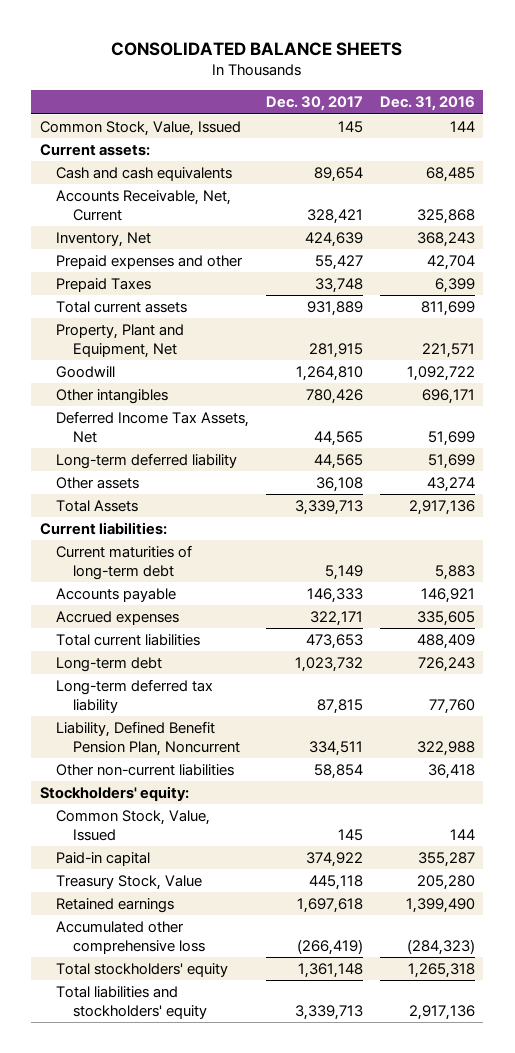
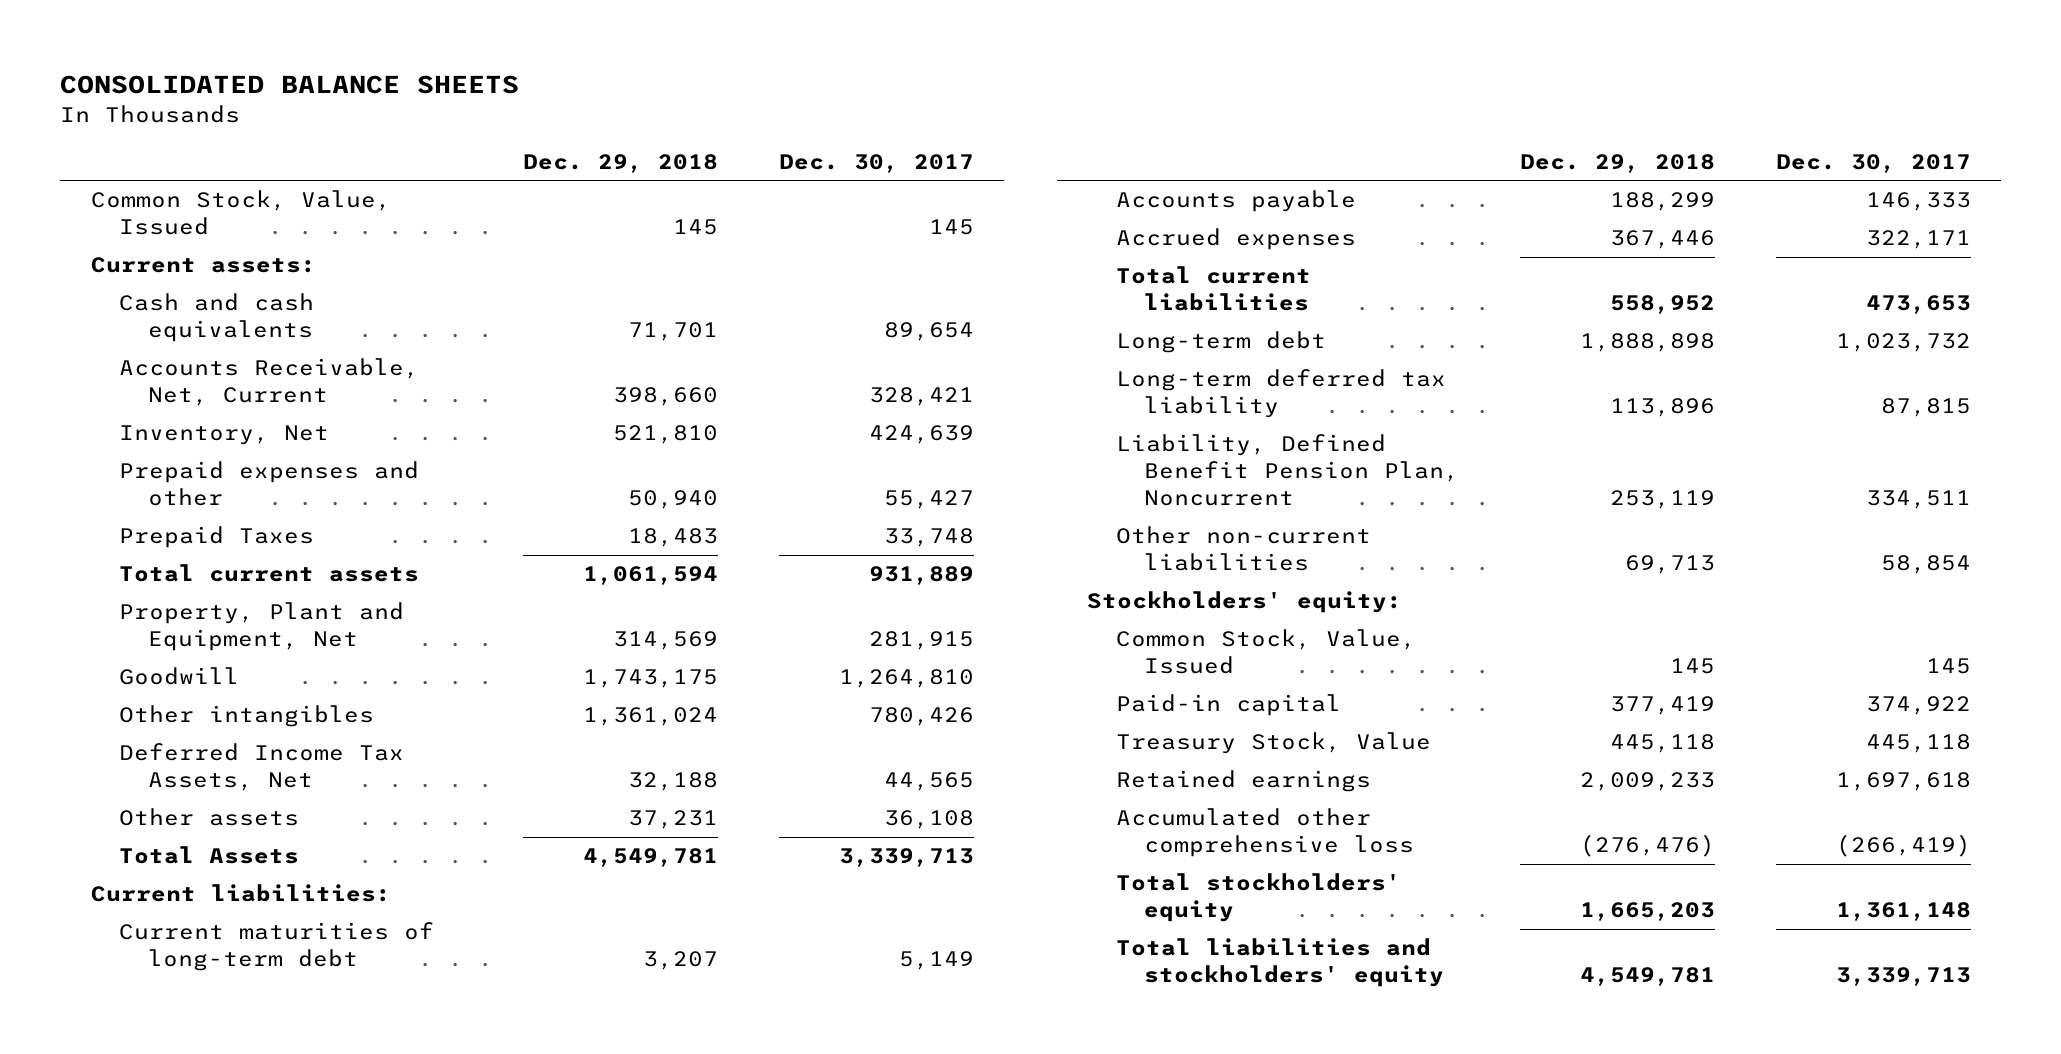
- | Dec. 30, 2017 | Dec. 31, 2016
+ | Dec. 29, 2018 | Dec. 30, 2017
- Long-term deferred liability | 44,565 | 51,699

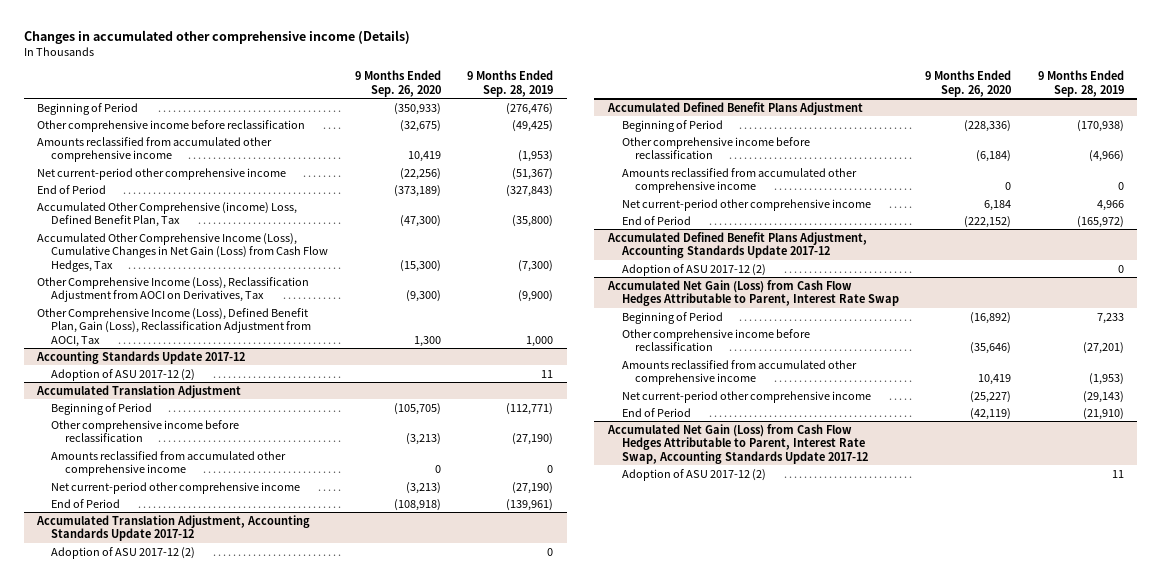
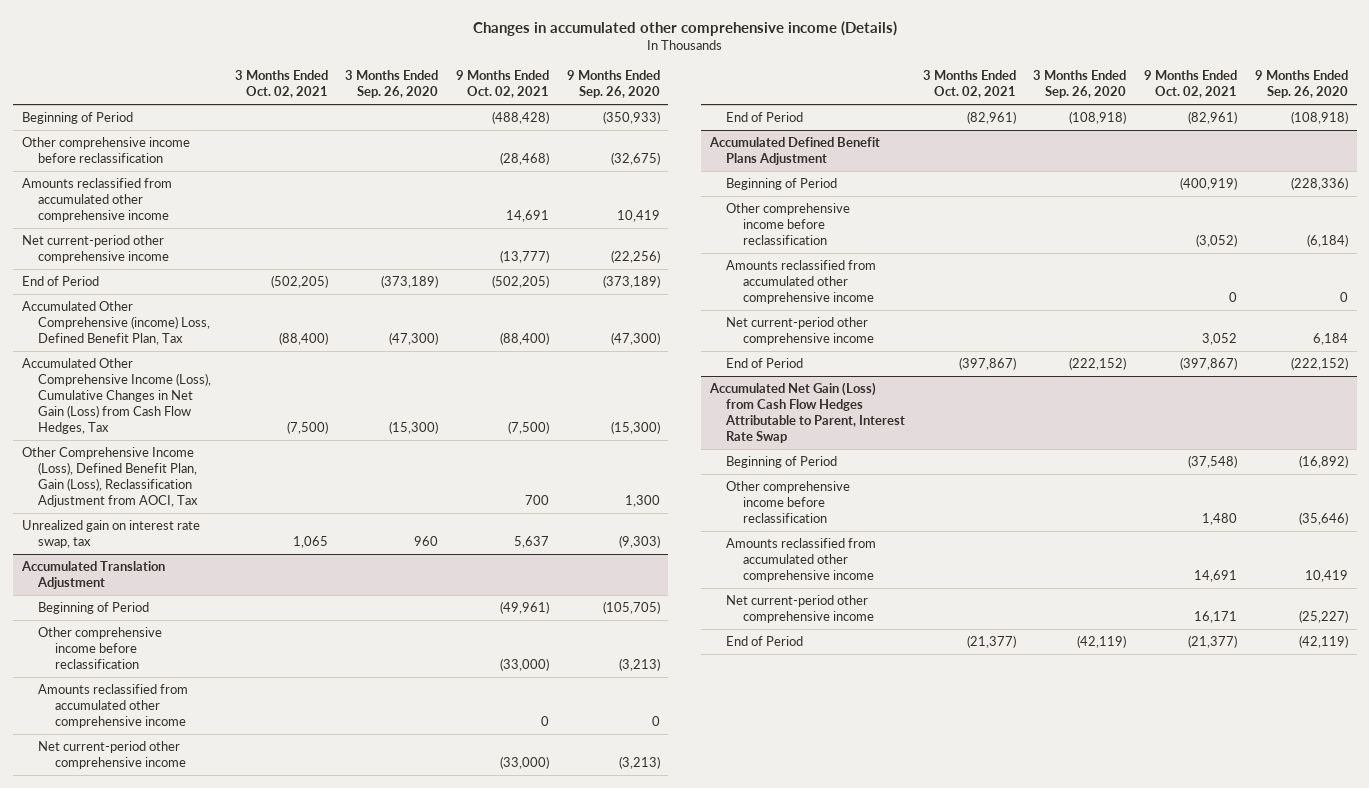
- | 9 Months Ended Sep. 26, 2020 | 9 Months Ended Sep. 28, 2019
+ | 3 Months Ended Oct. 02, 2021 | 3 Months Ended Sep. 26, 2020 | 9 Months Ended Oct. 02, 2021 | 9 Months Ended Sep. 26, 2020
- Other Comprehensive Income (Loss), Reclassification Adjustment from AOCI on Derivatives, Tax | (9,300) | (9,900)
- Accounting Standards Update 2017-12
- Adoption of ASU 2017-12 (2) | | 11
+ Unrealized gain on interest rate swap, tax | 1,065 | 960 | 5,637 | (9,303)
- Accumulated Translation Adjustment, Accounting Standards Update 2017-12
- Adoption of ASU 2017-12 (2) | | 0
- Accumulated Defined Benefit Plans Adjustment, Accounting Standards Update 2017-12
- Adoption of ASU 2017-12 (2) | | 0
- Accumulated Net Gain (Loss) from Cash Flow Hedges Attributable to Parent, Interest Rate Swap, Accounting Standards Update 2017-12
- Adoption of ASU 2017-12 (2) | | 11

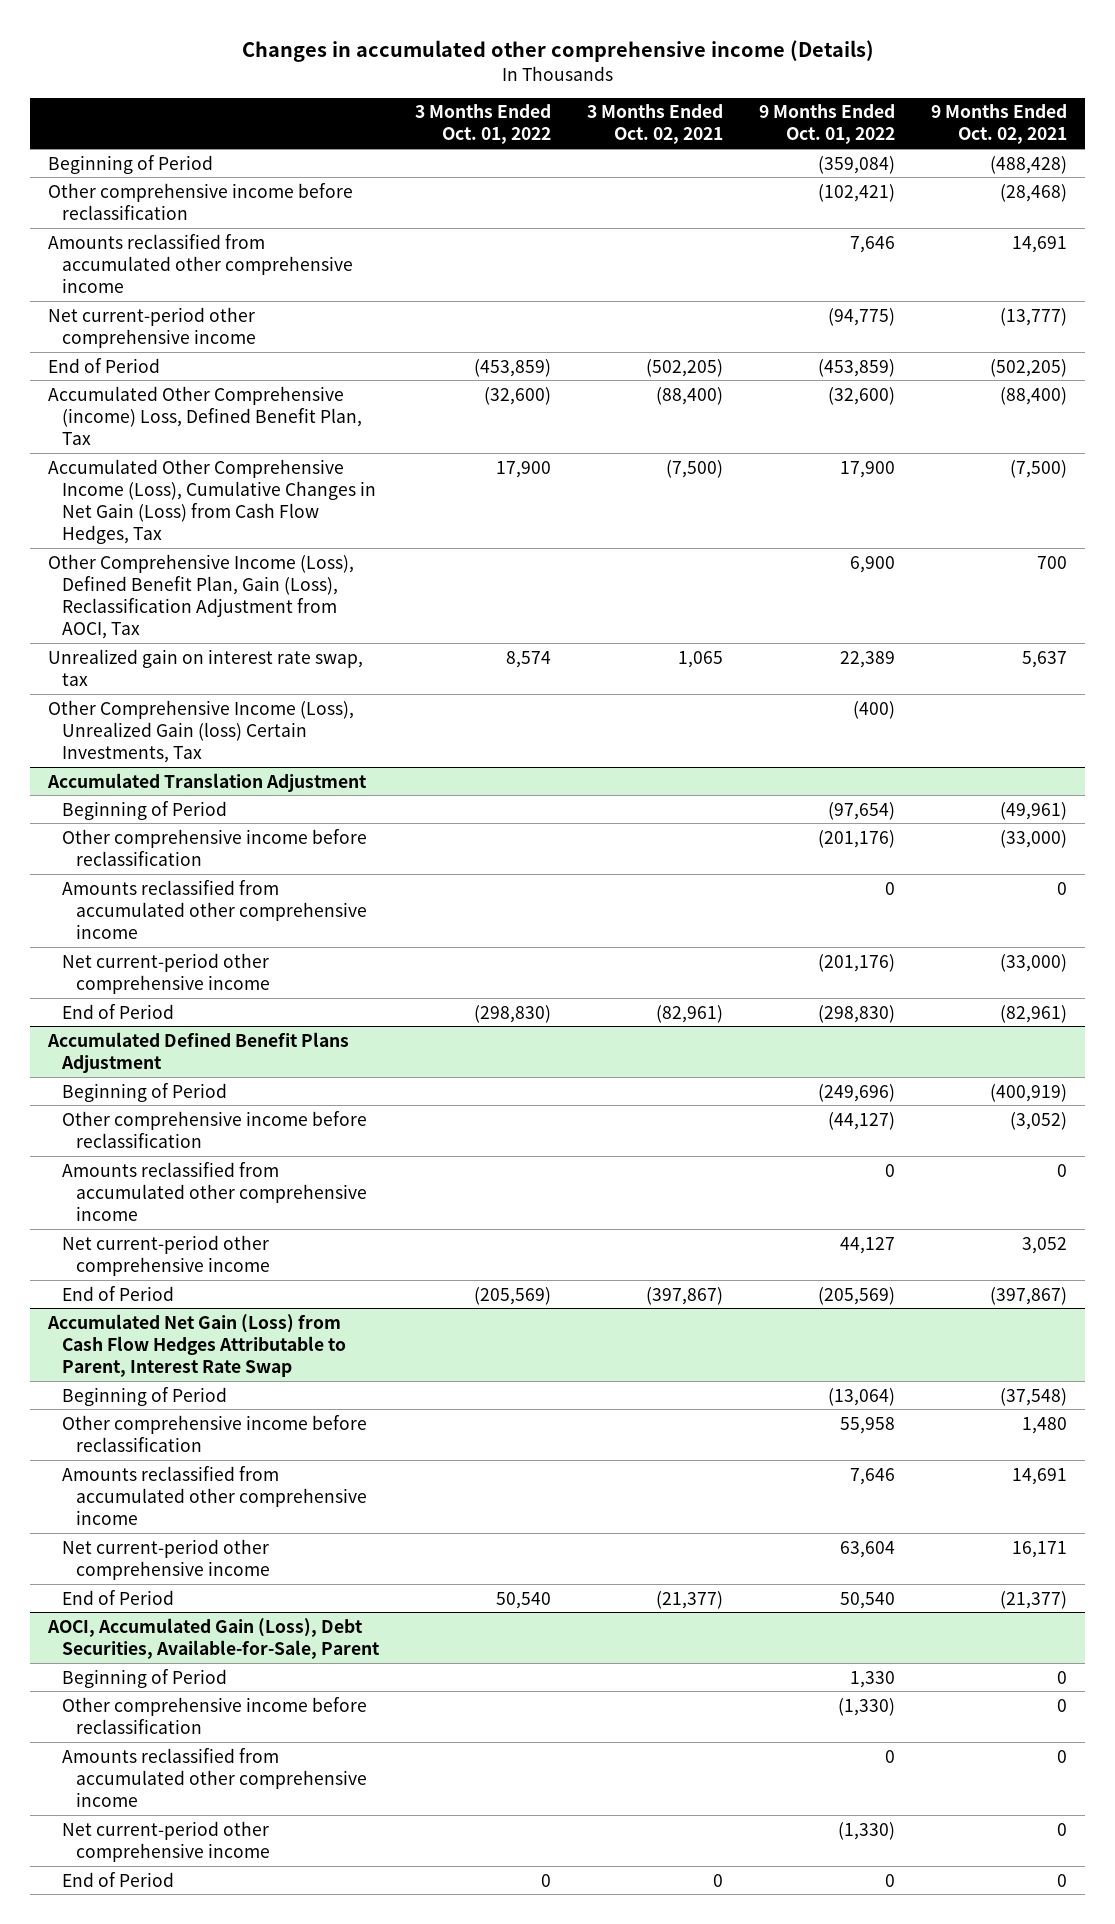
- | 3 Months Ended Oct. 02, 2021 | 3 Months Ended Sep. 26, 2020 | 9 Months Ended Oct. 02, 2021 | 9 Months Ended Sep. 26, 2020
+ | 3 Months Ended Oct. 01, 2022 | 3 Months Ended Oct. 02, 2021 | 9 Months Ended Oct. 01, 2022 | 9 Months Ended Oct. 02, 2021
+ Other Comprehensive Income (Loss), Unrealized Gain (loss) Certain Investments, Tax | | | (400) |
+ AOCI, Accumulated Gain (Loss), Debt Securities, Available-for-Sale, Parent
+ Beginning of Period | | | 1,330 | 0
+ Other comprehensive income before reclassification | | | (1,330) | 0
+ Amounts reclassified from accumulated other comprehensive income | | | 0 | 0
+ Net current-period other comprehensive income | | | (1,330) | 0
+ End of Period | 0 | 0 | 0 | 0

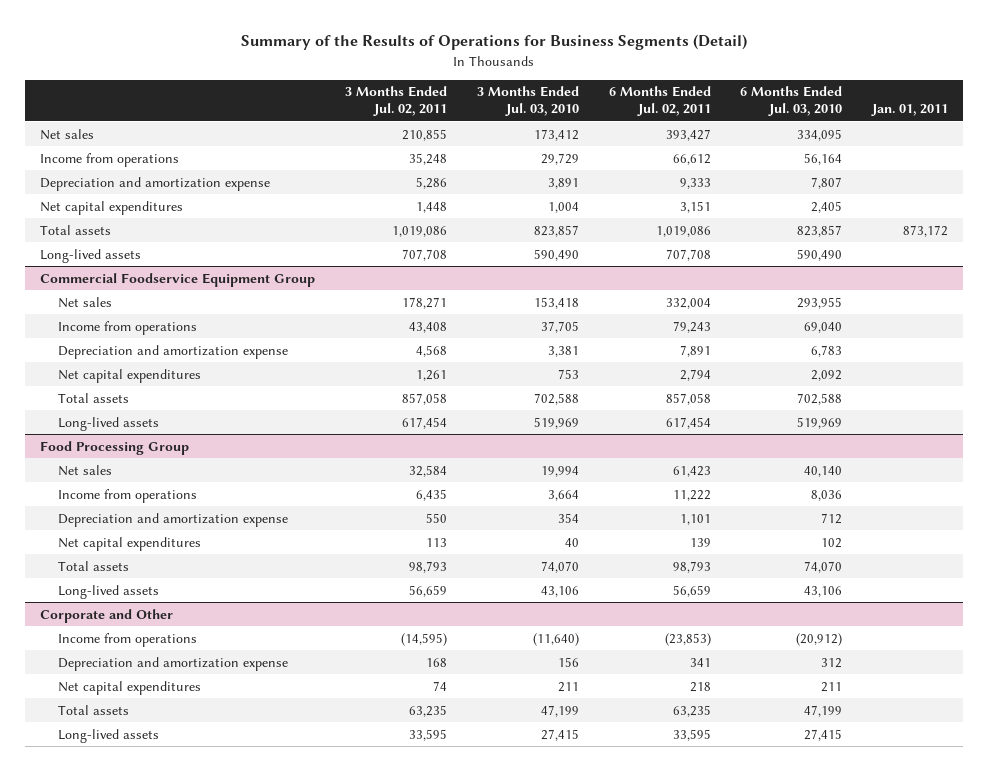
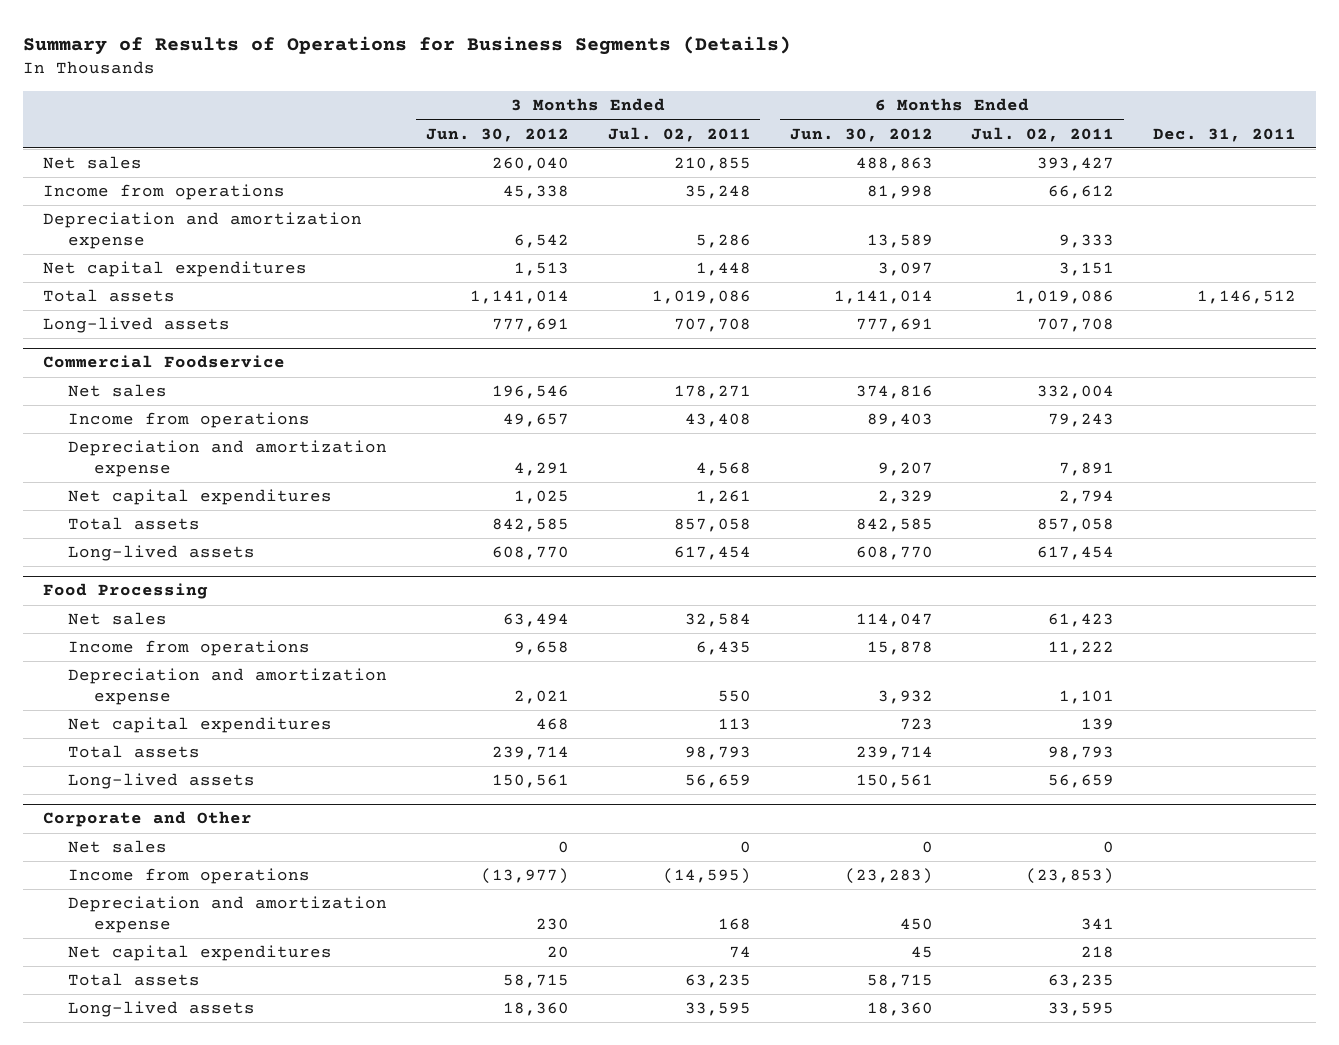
- Summary of the Results of Operations for Business Segments (Detail)
+ Summary of Results of Operations for Business Segments (Details)
- | 3 Months Ended Jul. 02, 2011 | 3 Months Ended Jul. 03, 2010 | 6 Months Ended Jul. 02, 2011 | 6 Months Ended Jul. 03, 2010 | Jan. 01, 2011
+ | 3 Months Ended Jun. 30, 2012 | 3 Months Ended Jul. 02, 2011 | 6 Months Ended Jun. 30, 2012 | 6 Months Ended Jul. 02, 2011 | Dec. 31, 2011
- Commercial Foodservice Equipment Group
+ Commercial Foodservice
- Food Processing Group
+ Food Processing
@ Corporate and Other
+ Net sales | 0 | 0 | 0 | 0 |

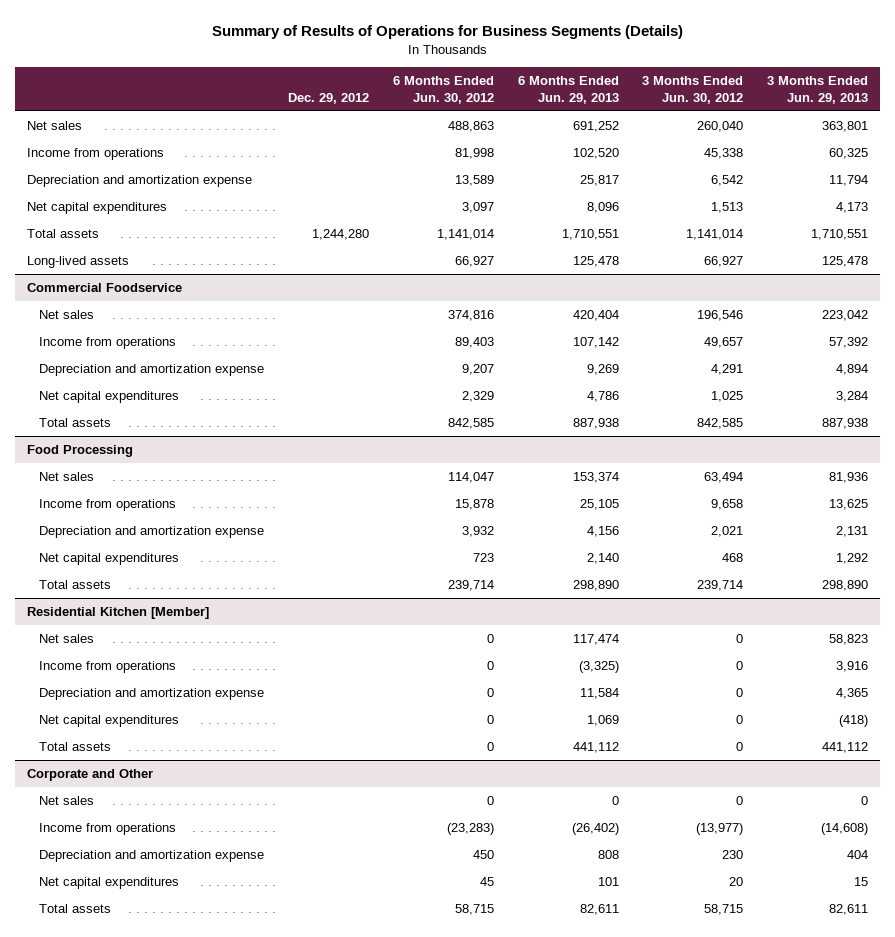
- | 3 Months Ended Jun. 30, 2012 | 3 Months Ended Jul. 02, 2011 | 6 Months Ended Jun. 30, 2012 | 6 Months Ended Jul. 02, 2011 | Dec. 31, 2011
+ | Dec. 29, 2012 | 6 Months Ended Jun. 30, 2012 | 6 Months Ended Jun. 29, 2013 | 3 Months Ended Jun. 30, 2012 | 3 Months Ended Jun. 29, 2013
- Long-lived assets | 777,691 | 707,708 | 777,691 | 707,708 |
+ Long-lived assets | | 66,927 | 125,478 | 66,927 | 125,478
@ Commercial Foodservice
- Long-lived assets | 608,770 | 617,454 | 608,770 | 617,454 |
@ Food Processing
- Long-lived assets | 150,561 | 56,659 | 150,561 | 56,659 |
+ Residential Kitchen [Member]
+ Net sales | | 0 | 117,474 | 0 | 58,823
+ Income from operations | | 0 | (3,325) | 0 | 3,916
+ Depreciation and amortization expense | | 0 | 11,584 | 0 | 4,365
+ Net capital expenditures | | 0 | 1,069 | 0 | (418)
+ Total assets | | 0 | 441,112 | 0 | 441,112
@ Corporate and Other
- Long-lived assets | 18,360 | 33,595 | 18,360 | 33,595 |

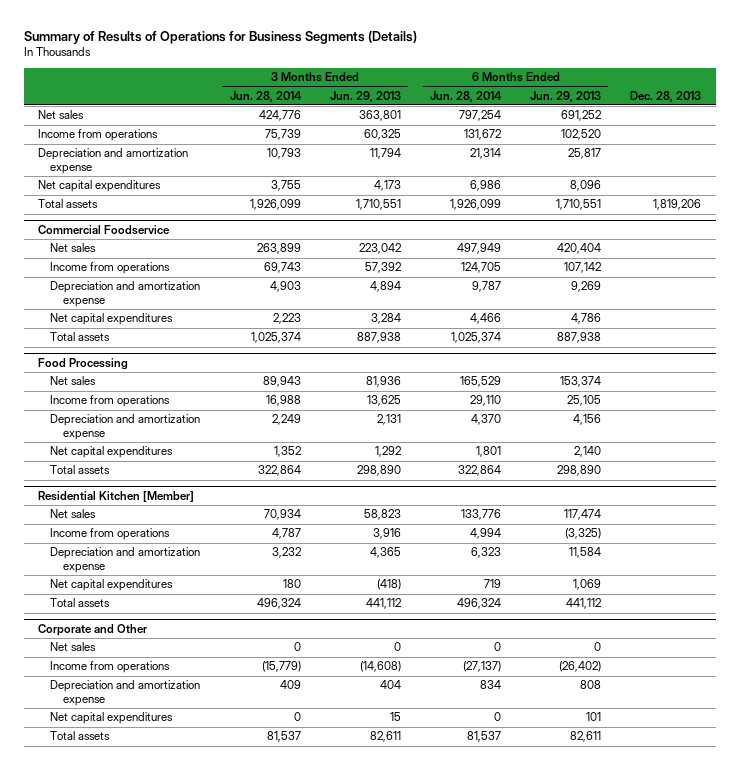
- | Dec. 29, 2012 | 6 Months Ended Jun. 30, 2012 | 6 Months Ended Jun. 29, 2013 | 3 Months Ended Jun. 30, 2012 | 3 Months Ended Jun. 29, 2013
+ | 3 Months Ended Jun. 28, 2014 | 3 Months Ended Jun. 29, 2013 | 6 Months Ended Jun. 28, 2014 | 6 Months Ended Jun. 29, 2013 | Dec. 28, 2013
- Long-lived assets | | 66,927 | 125,478 | 66,927 | 125,478

